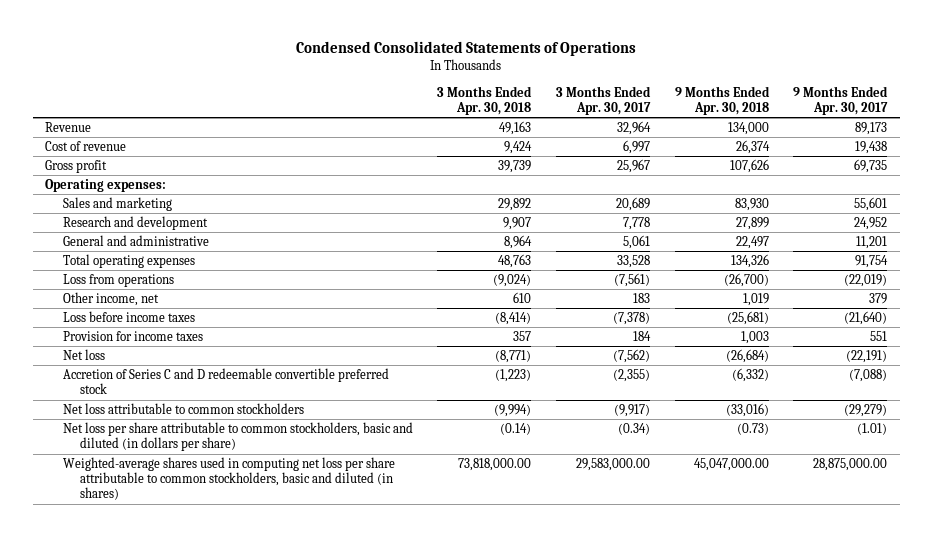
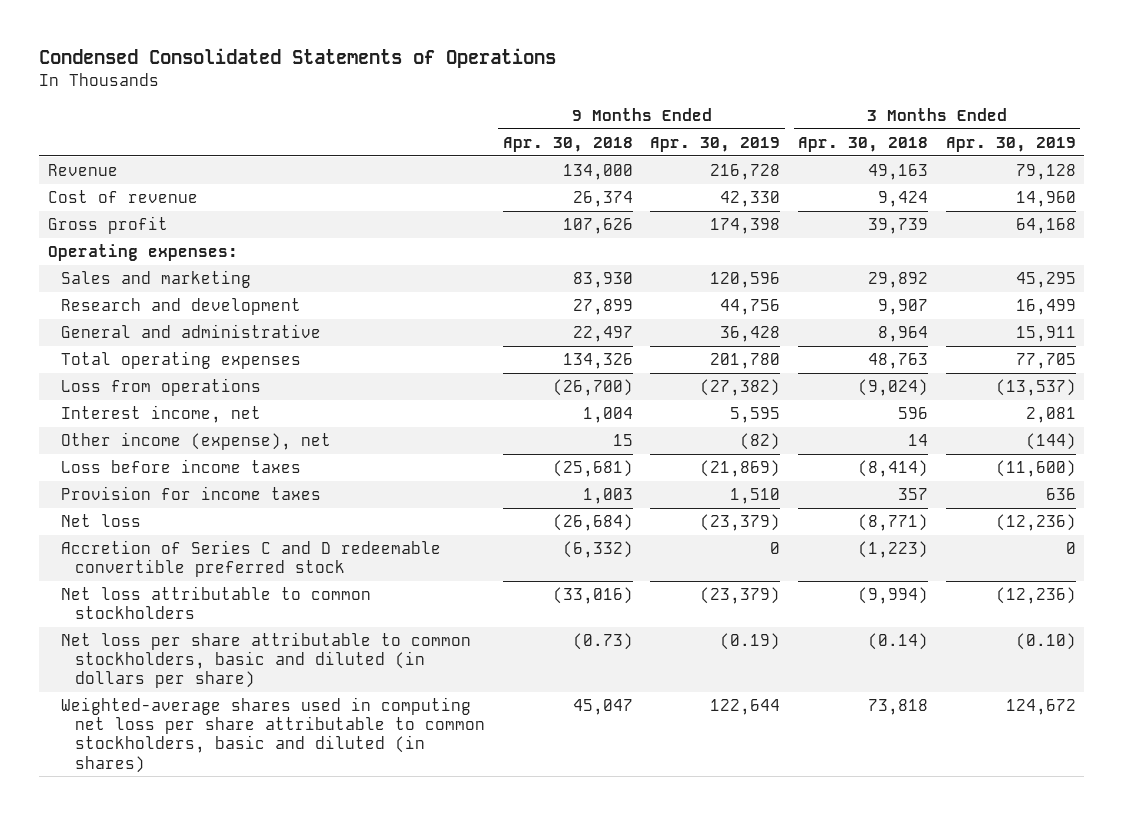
- | 3 Months Ended Apr. 30, 2018 | 3 Months Ended Apr. 30, 2017 | 9 Months Ended Apr. 30, 2018 | 9 Months Ended Apr. 30, 2017
+ | 9 Months Ended Apr. 30, 2018 | 9 Months Ended Apr. 30, 2019 | 3 Months Ended Apr. 30, 2018 | 3 Months Ended Apr. 30, 2019
- Other income, net | 610 | 183 | 1,019 | 379
+ Interest income, net | 1,004 | 5,595 | 596 | 2,081
+ Other income (expense), net | 15 | (82) | 14 | (144)
- Weighted-average shares used in computing net loss per share attributable to common stockholders, basic and diluted (in shares) | 73,818,000.00 | 29,583,000.00 | 45,047,000.00 | 28,875,000.00
+ Weighted-average shares used in computing net loss per share attributable to common stockholders, basic and diluted (in shares) | 45,047 | 122,644 | 73,818 | 124,672

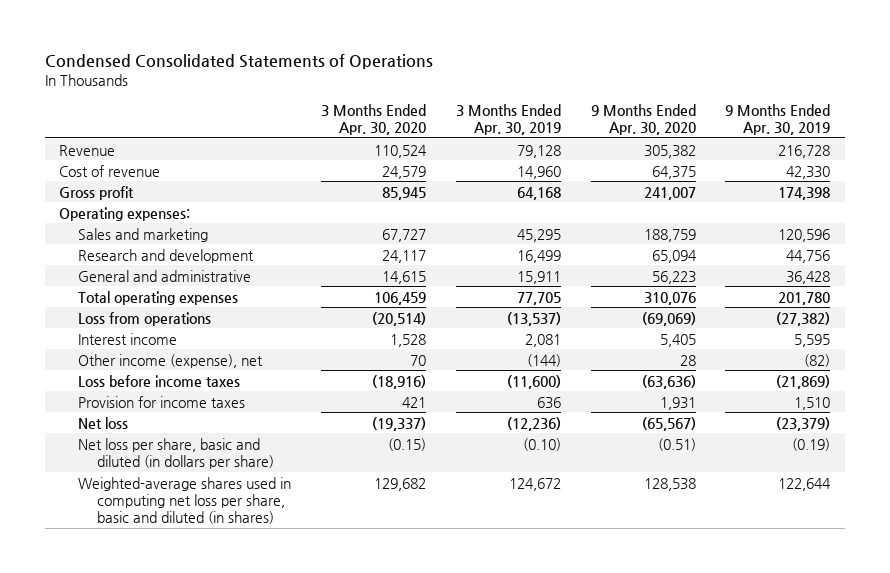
- | 9 Months Ended Apr. 30, 2018 | 9 Months Ended Apr. 30, 2019 | 3 Months Ended Apr. 30, 2018 | 3 Months Ended Apr. 30, 2019
+ | 3 Months Ended Apr. 30, 2020 | 3 Months Ended Apr. 30, 2019 | 9 Months Ended Apr. 30, 2020 | 9 Months Ended Apr. 30, 2019
- Interest income, net | 1,004 | 5,595 | 596 | 2,081
+ Interest income | 1,528 | 2,081 | 5,405 | 5,595
- Accretion of Series C and D redeemable convertible preferred stock | (6,332) | 0 | (1,223) | 0
- Net loss attributable to common stockholders | (33,016) | (23,379) | (9,994) | (12,236)
- Net loss per share attributable to common stockholders, basic and diluted (in dollars per share) | (0.73) | (0.19) | (0.14) | (0.10)
- Weighted-average shares used in computing net loss per share attributable to common stockholders, basic and diluted (in shares) | 45,047 | 122,644 | 73,818 | 124,672
+ Net loss per share, basic and diluted (in dollars per share) | (0.15) | (0.10) | (0.51) | (0.19)
+ Weighted-average shares used in computing net loss per share, basic and diluted (in shares) | 129,682 | 124,672 | 128,538 | 122,644

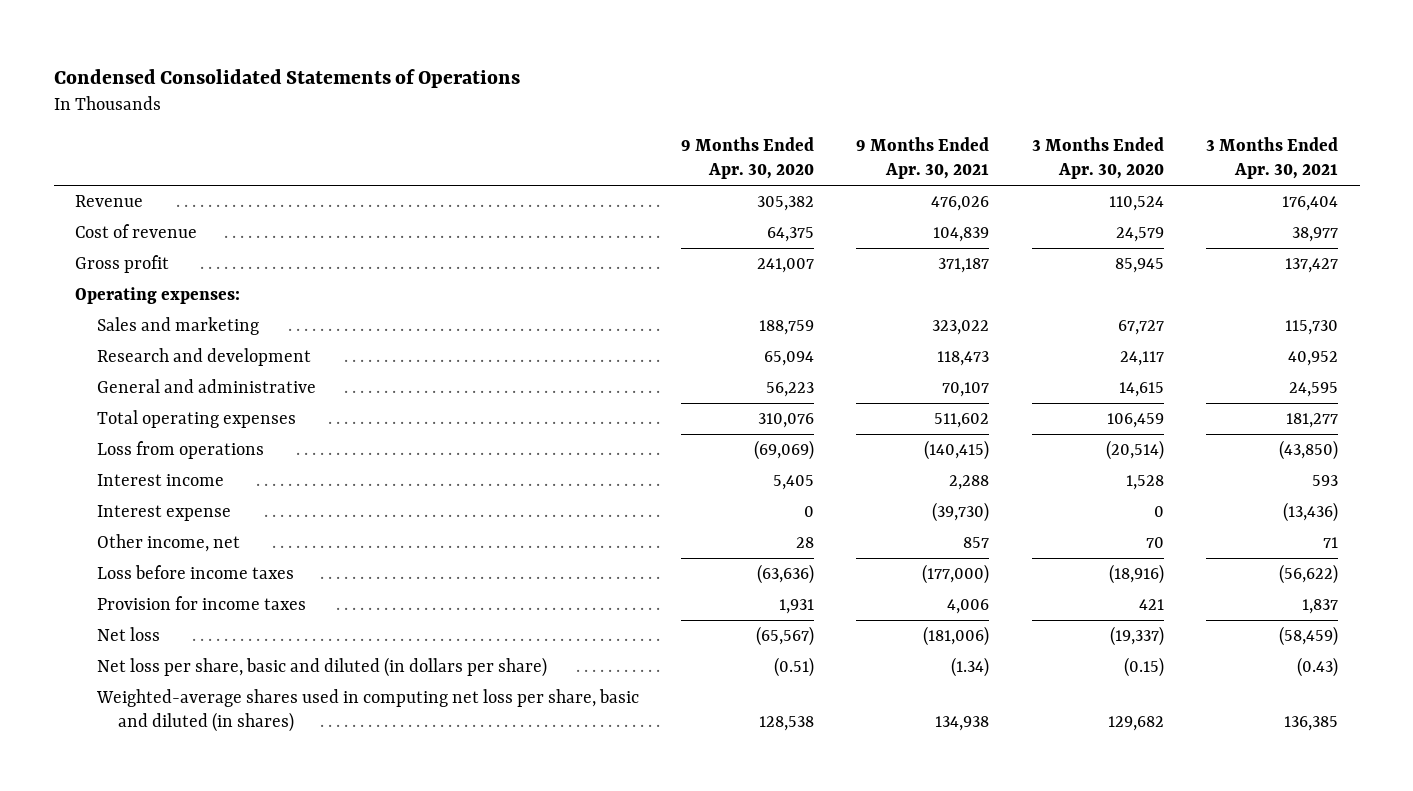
- | 3 Months Ended Apr. 30, 2020 | 3 Months Ended Apr. 30, 2019 | 9 Months Ended Apr. 30, 2020 | 9 Months Ended Apr. 30, 2019
+ | 9 Months Ended Apr. 30, 2020 | 9 Months Ended Apr. 30, 2021 | 3 Months Ended Apr. 30, 2020 | 3 Months Ended Apr. 30, 2021
- Other income (expense), net | 70 | (144) | 28 | (82)
+ Interest expense | 0 | (39,730) | 0 | (13,436)
+ Other income, net | 28 | 857 | 70 | 71

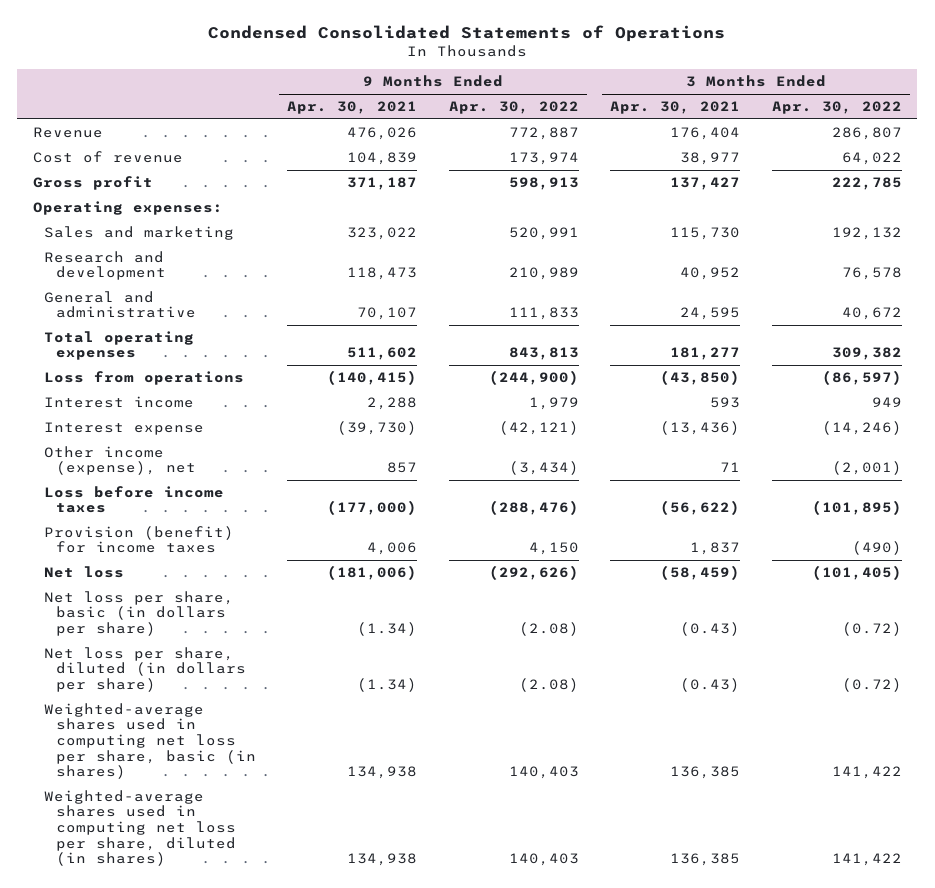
- | 9 Months Ended Apr. 30, 2020 | 9 Months Ended Apr. 30, 2021 | 3 Months Ended Apr. 30, 2020 | 3 Months Ended Apr. 30, 2021
+ | 9 Months Ended Apr. 30, 2021 | 9 Months Ended Apr. 30, 2022 | 3 Months Ended Apr. 30, 2021 | 3 Months Ended Apr. 30, 2022
- Other income, net | 28 | 857 | 70 | 71
+ Other income (expense), net | 857 | (3,434) | 71 | (2,001)
- Provision for income taxes | 1,931 | 4,006 | 421 | 1,837
+ Provision (benefit) for income taxes | 4,006 | 4,150 | 1,837 | (490)
- Net loss per share, basic and diluted (in dollars per share) | (0.51) | (1.34) | (0.15) | (0.43)
- Weighted-average shares used in computing net loss per share, basic and diluted (in shares) | 128,538 | 134,938 | 129,682 | 136,385
+ Net loss per share, basic (in dollars per share) | (1.34) | (2.08) | (0.43) | (0.72)
+ Net loss per share, diluted (in dollars per share) | (1.34) | (2.08) | (0.43) | (0.72)
+ Weighted-average shares used in computing net loss per share, basic (in shares) | 134,938 | 140,403 | 136,385 | 141,422
+ Weighted-average shares used in computing net loss per share, diluted (in shares) | 134,938 | 140,403 | 136,385 | 141,422

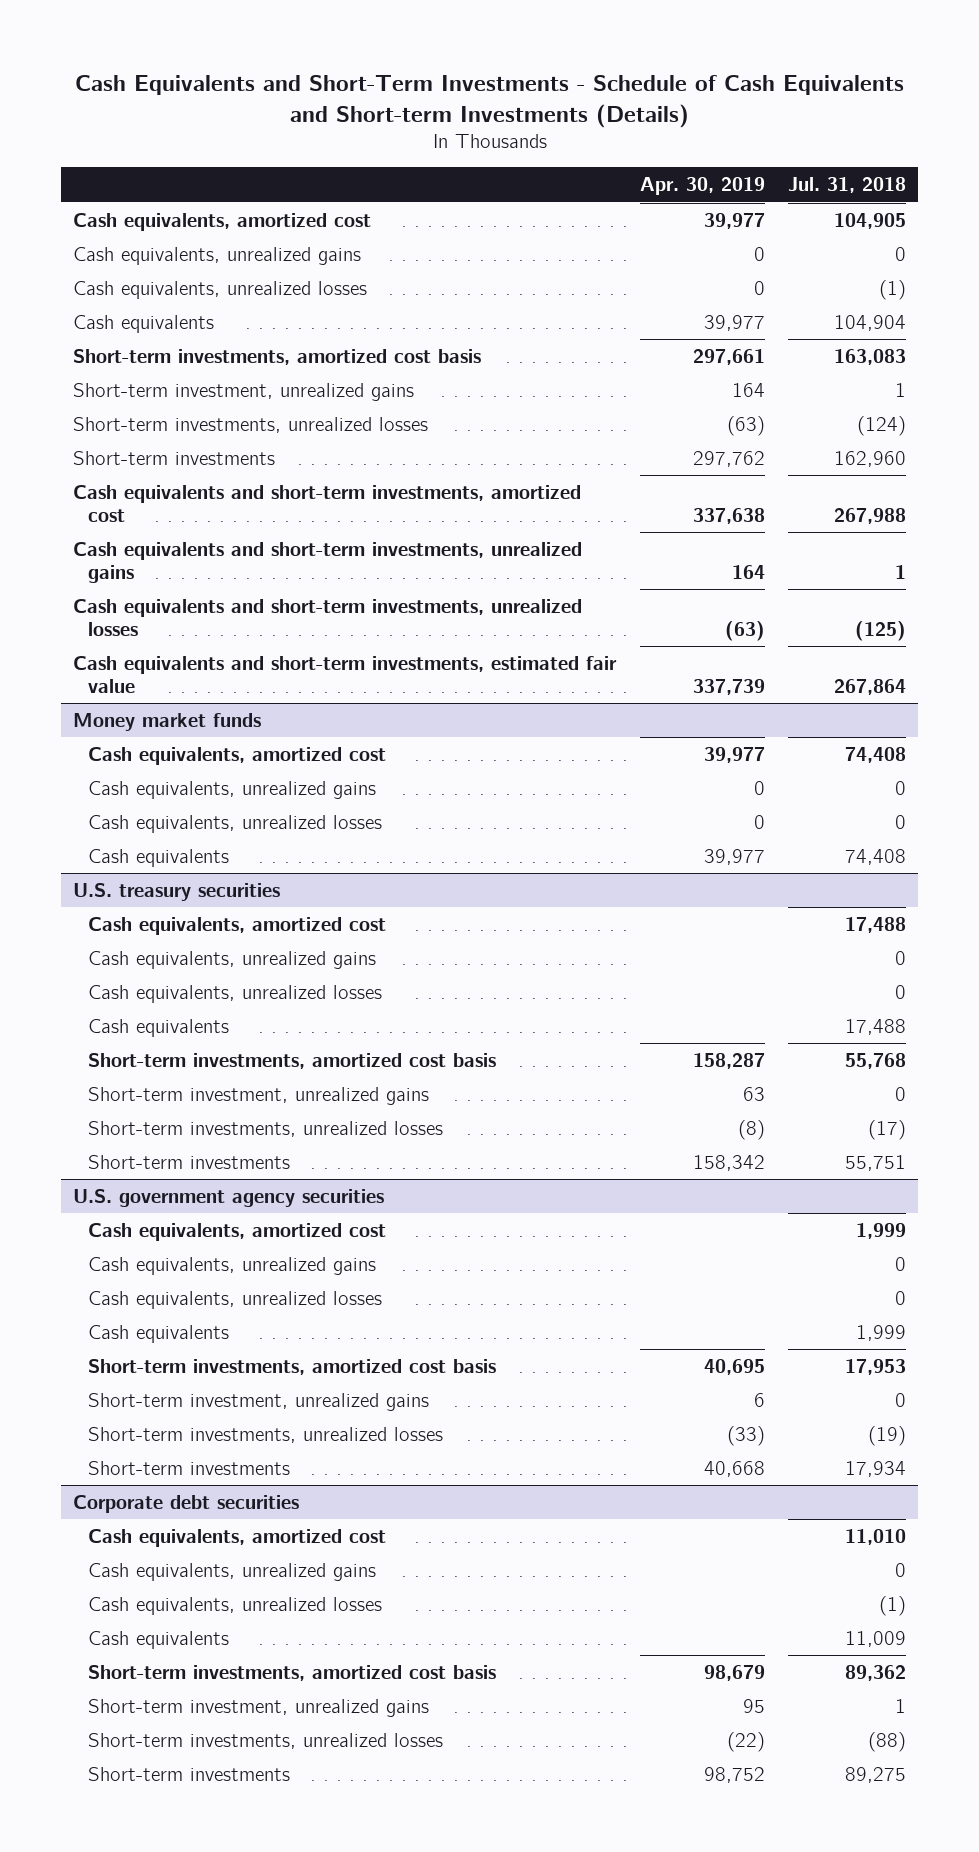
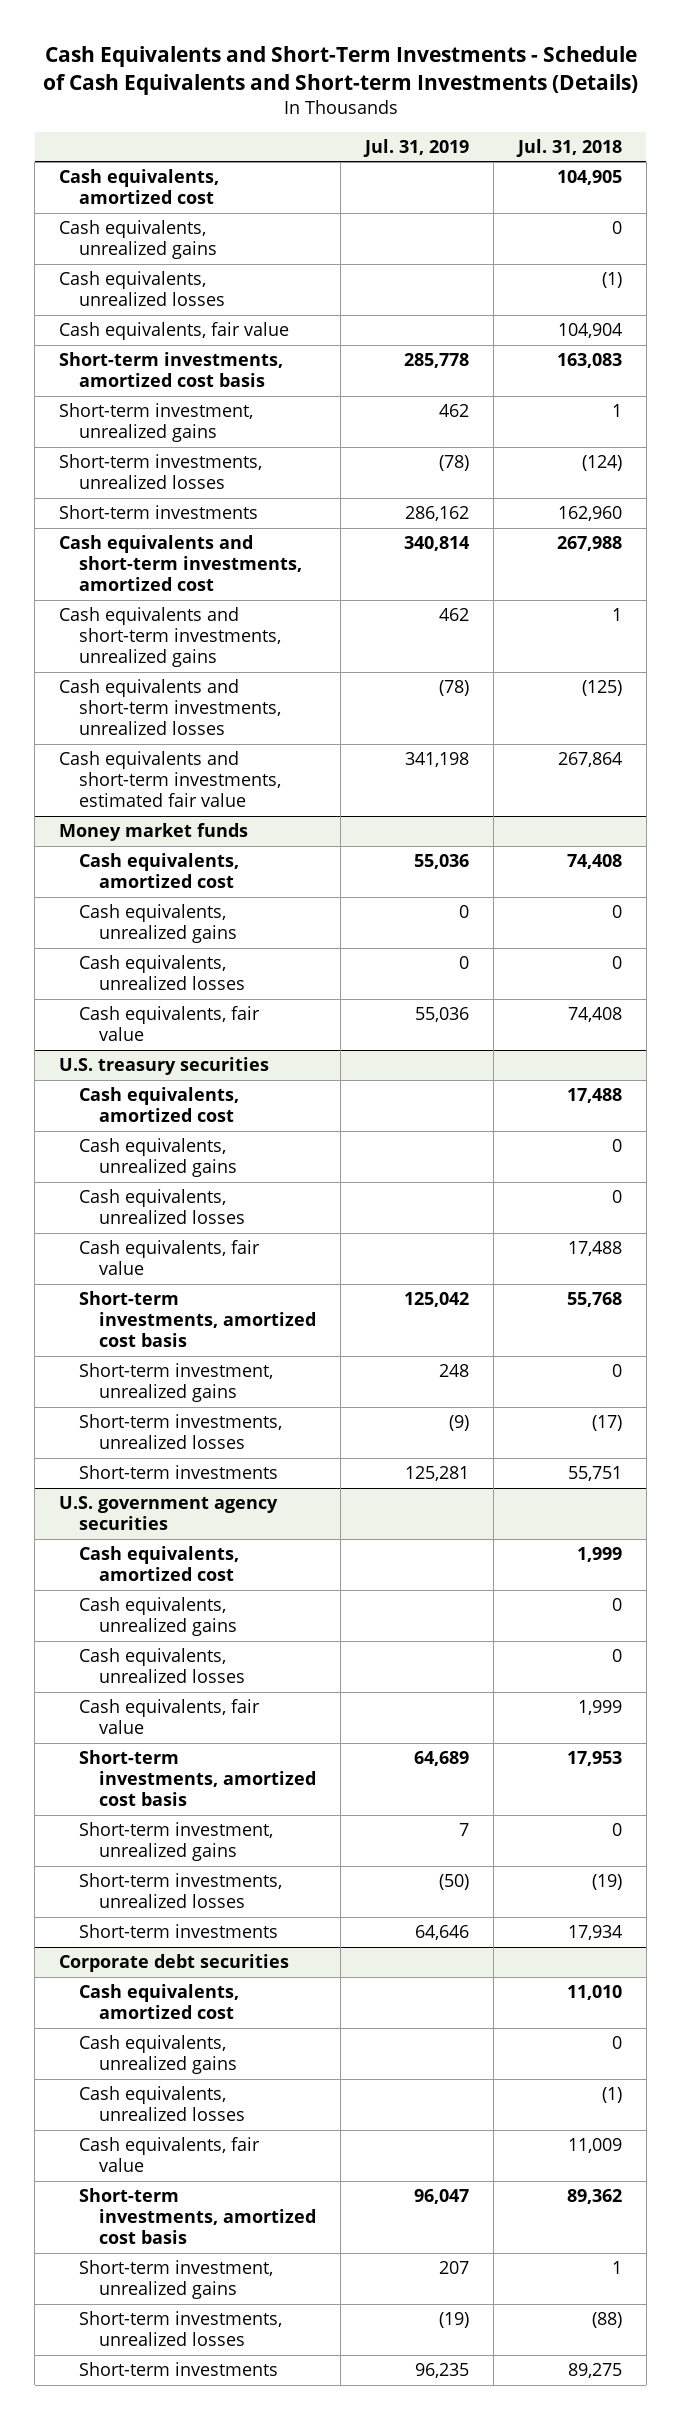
- | Apr. 30, 2019 | Jul. 31, 2018
+ | Jul. 31, 2019 | Jul. 31, 2018
- Cash equivalents | 39,977 | 104,904
+ Cash equivalents, fair value | | 104,904
@ Money market funds
- Cash equivalents | 39,977 | 74,408
+ Cash equivalents, fair value | 55,036 | 74,408
@ U.S. treasury securities
- Cash equivalents | | 17,488
+ Cash equivalents, fair value | | 17,488
@ U.S. government agency securities
- Cash equivalents | | 1,999
+ Cash equivalents, fair value | | 1,999
@ Corporate debt securities
- Cash equivalents | | 11,009
+ Cash equivalents, fair value | | 11,009

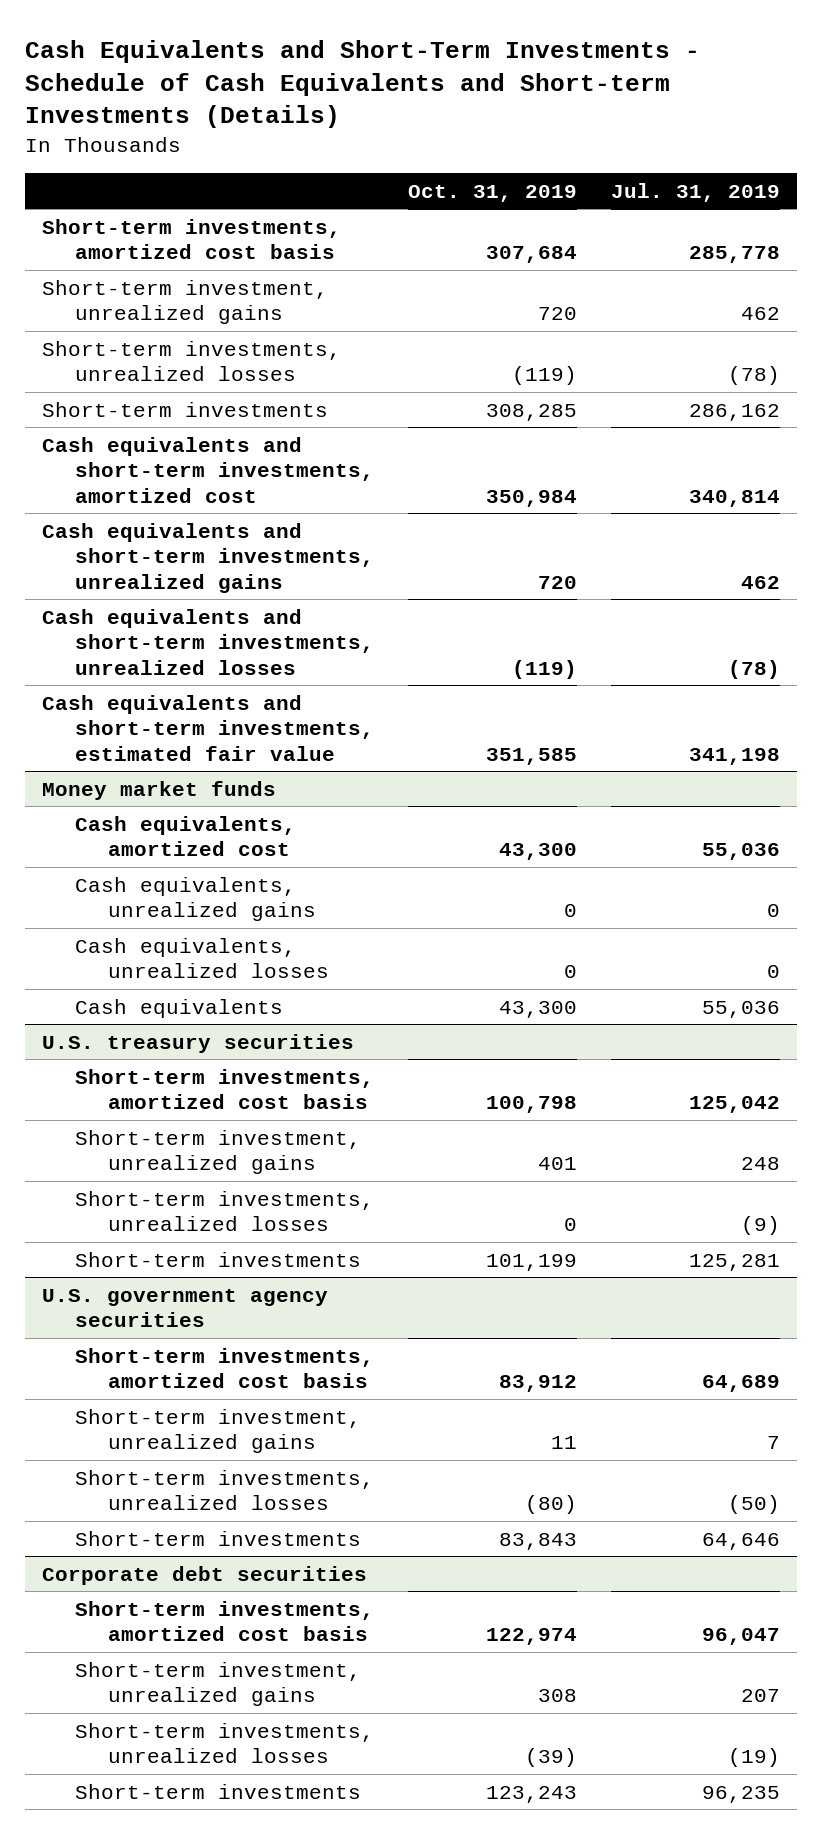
- | Jul. 31, 2019 | Jul. 31, 2018
+ | Oct. 31, 2019 | Jul. 31, 2019
- Cash equivalents, amortized cost | | 104,905
- Cash equivalents, unrealized gains | | 0
- Cash equivalents, unrealized losses | | (1)
- Cash equivalents, fair value | | 104,904
@ Money market funds
- Cash equivalents, fair value | 55,036 | 74,408
+ Cash equivalents | 43,300 | 55,036
@ U.S. treasury securities
- Cash equivalents, amortized cost | | 17,488
- Cash equivalents, unrealized gains | | 0
- Cash equivalents, unrealized losses | | 0
- Cash equivalents, fair value | | 17,488
@ U.S. government agency securities
- Cash equivalents, amortized cost | | 1,999
- Cash equivalents, unrealized gains | | 0
- Cash equivalents, unrealized losses | | 0
- Cash equivalents, fair value | | 1,999
@ Corporate debt securities
- Cash equivalents, amortized cost | | 11,010
- Cash equivalents, unrealized gains | | 0
- Cash equivalents, unrealized losses | | (1)
- Cash equivalents, fair value | | 11,009

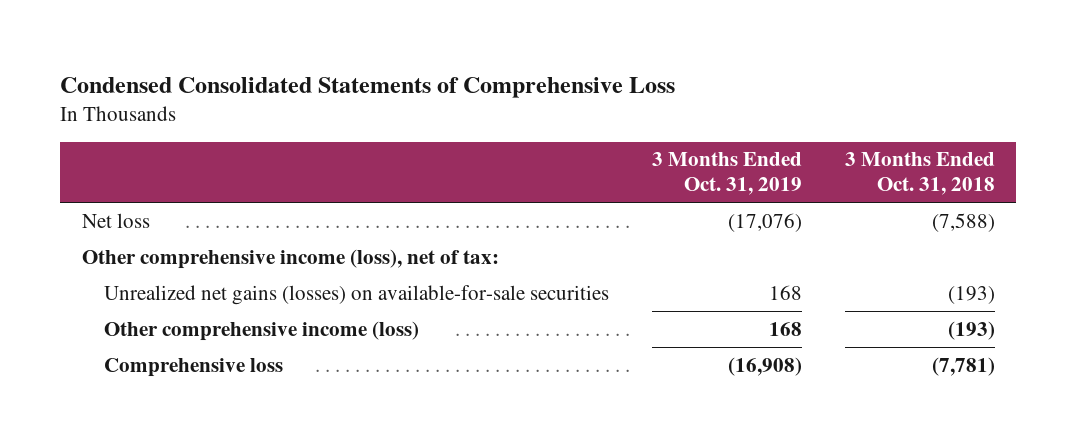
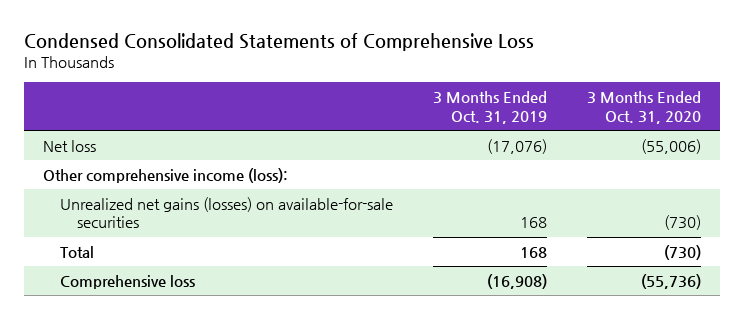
- | 3 Months Ended Oct. 31, 2019 | 3 Months Ended Oct. 31, 2018
+ | 3 Months Ended Oct. 31, 2019 | 3 Months Ended Oct. 31, 2020
- Other comprehensive income (loss), net of tax:
+ Other comprehensive income (loss):
- Other comprehensive income (loss) | 168 | (193)
+ Total | 168 | (730)

